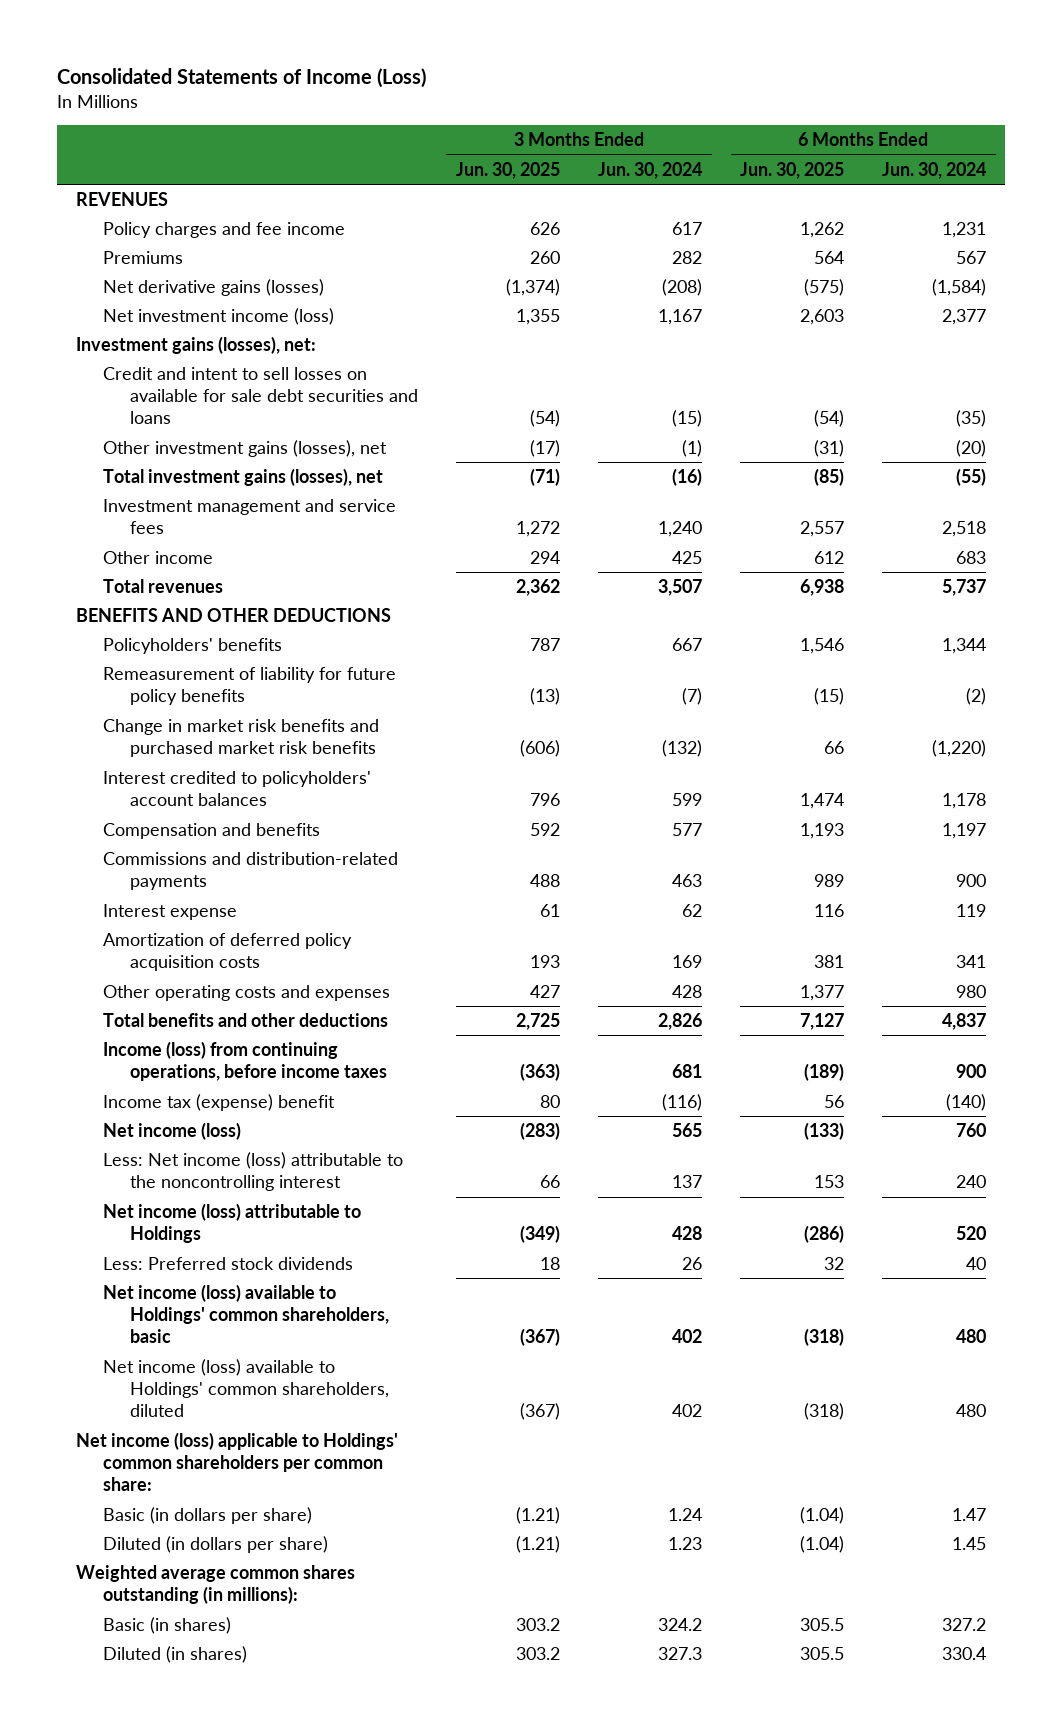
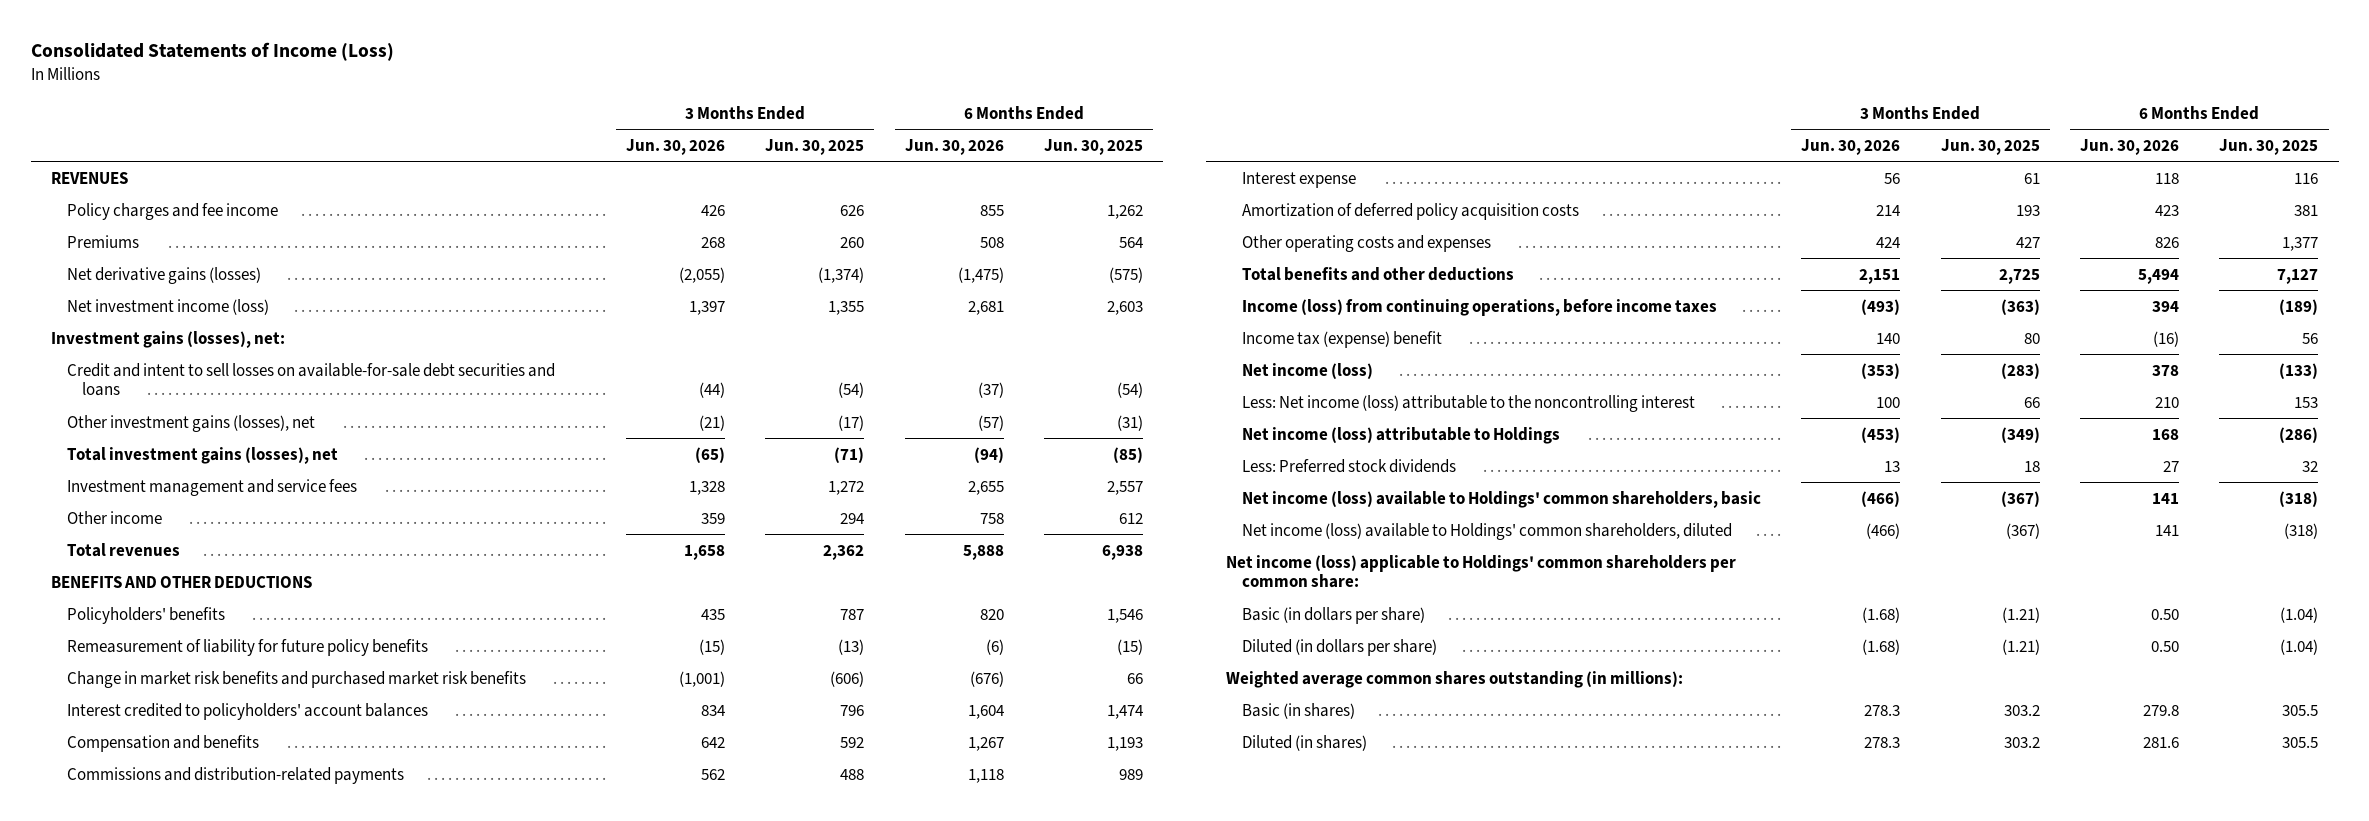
- | 3 Months Ended Jun. 30, 2025 | 3 Months Ended Jun. 30, 2024 | 6 Months Ended Jun. 30, 2025 | 6 Months Ended Jun. 30, 2024
+ | 3 Months Ended Jun. 30, 2026 | 3 Months Ended Jun. 30, 2025 | 6 Months Ended Jun. 30, 2026 | 6 Months Ended Jun. 30, 2025
- Credit and intent to sell losses on available for sale debt securities and loans | (54) | (15) | (54) | (35)
+ Credit and intent to sell losses on available-for-sale debt securities and loans | (44) | (54) | (37) | (54)

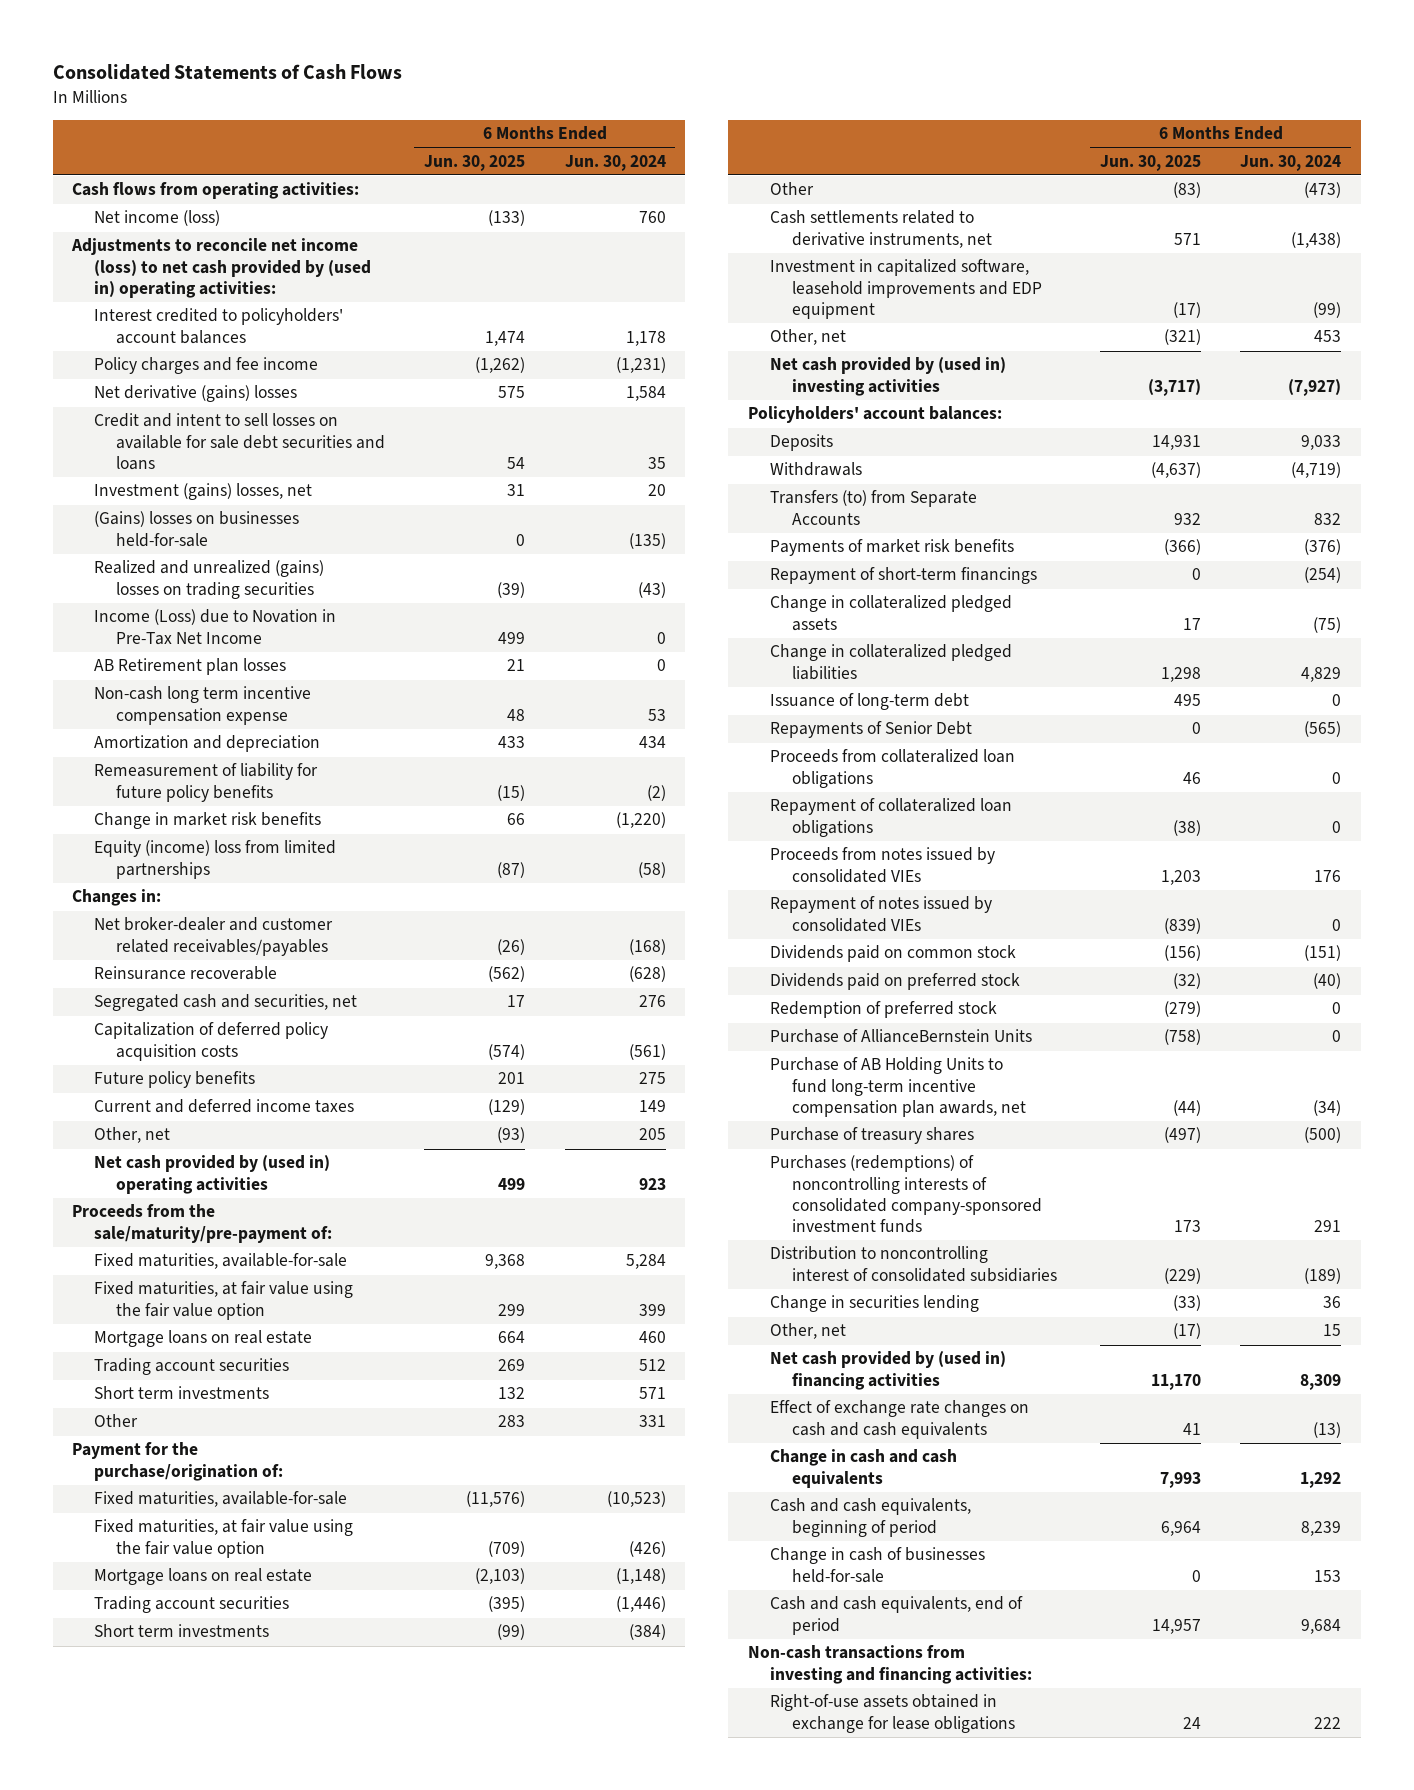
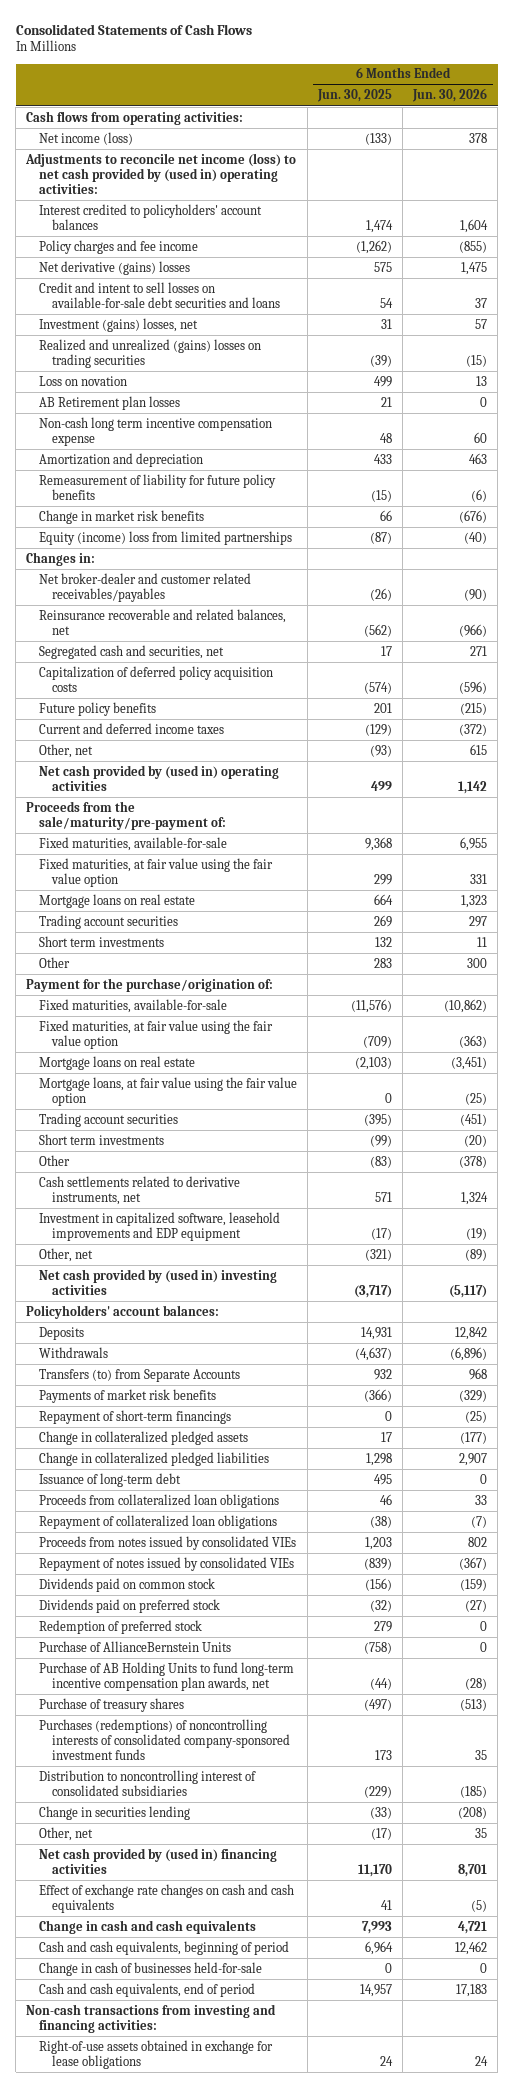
- | 6 Months Ended Jun. 30, 2025 | 6 Months Ended Jun. 30, 2024
+ | 6 Months Ended Jun. 30, 2025 | 6 Months Ended Jun. 30, 2026
- Credit and intent to sell losses on available for sale debt securities and loans | 54 | 35
+ Credit and intent to sell losses on available-for-sale debt securities and loans | 54 | 37
- (Gains) losses on businesses held-for-sale | 0 | (135)
- Income (Loss) due to Novation in Pre-Tax Net Income | 499 | 0
+ Loss on novation | 499 | 13
- Reinsurance recoverable | (562) | (628)
+ Reinsurance recoverable and related balances, net | (562) | (966)
+ Mortgage loans, at fair value using the fair value option | 0 | (25)
- Repayments of Senior Debt | 0 | (565)
- Redemption of preferred stock | (279) | 0
+ Redemption of preferred stock | 279 | 0

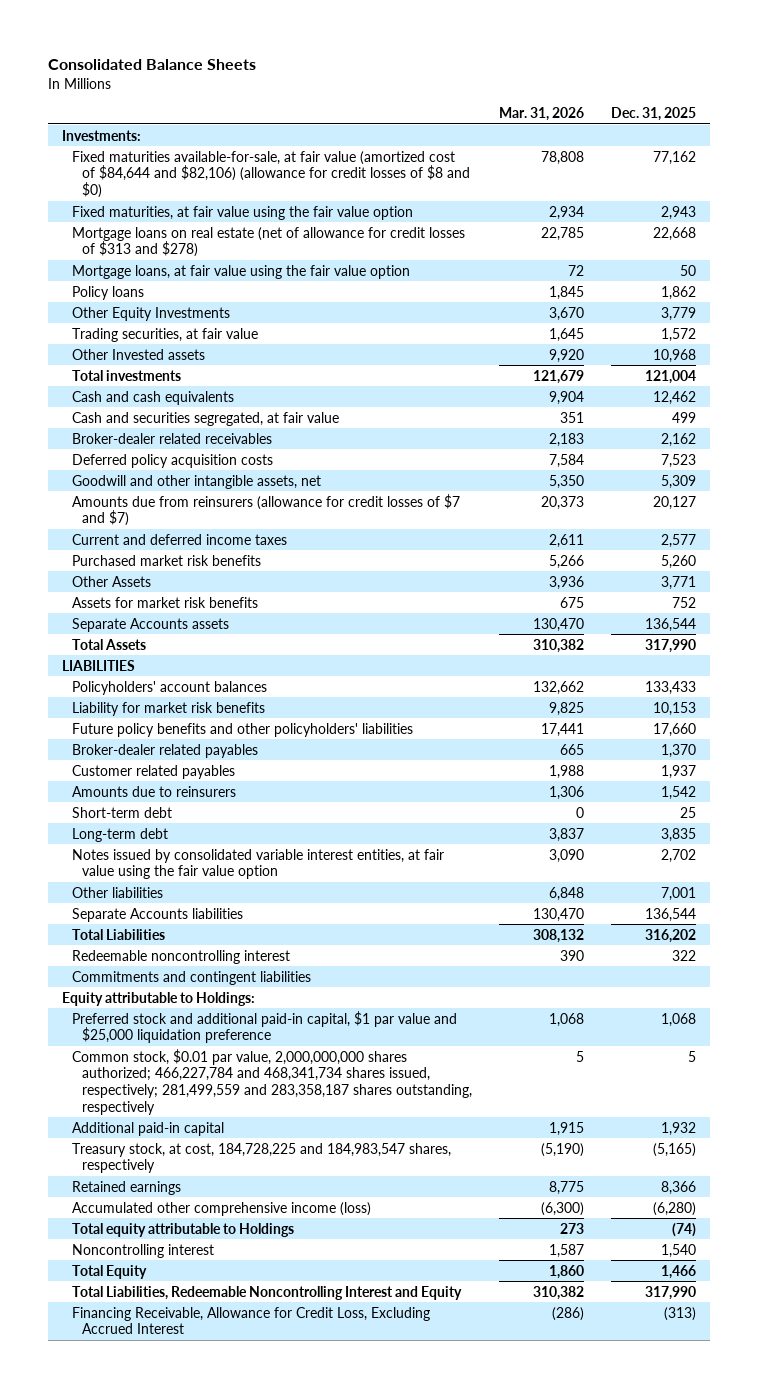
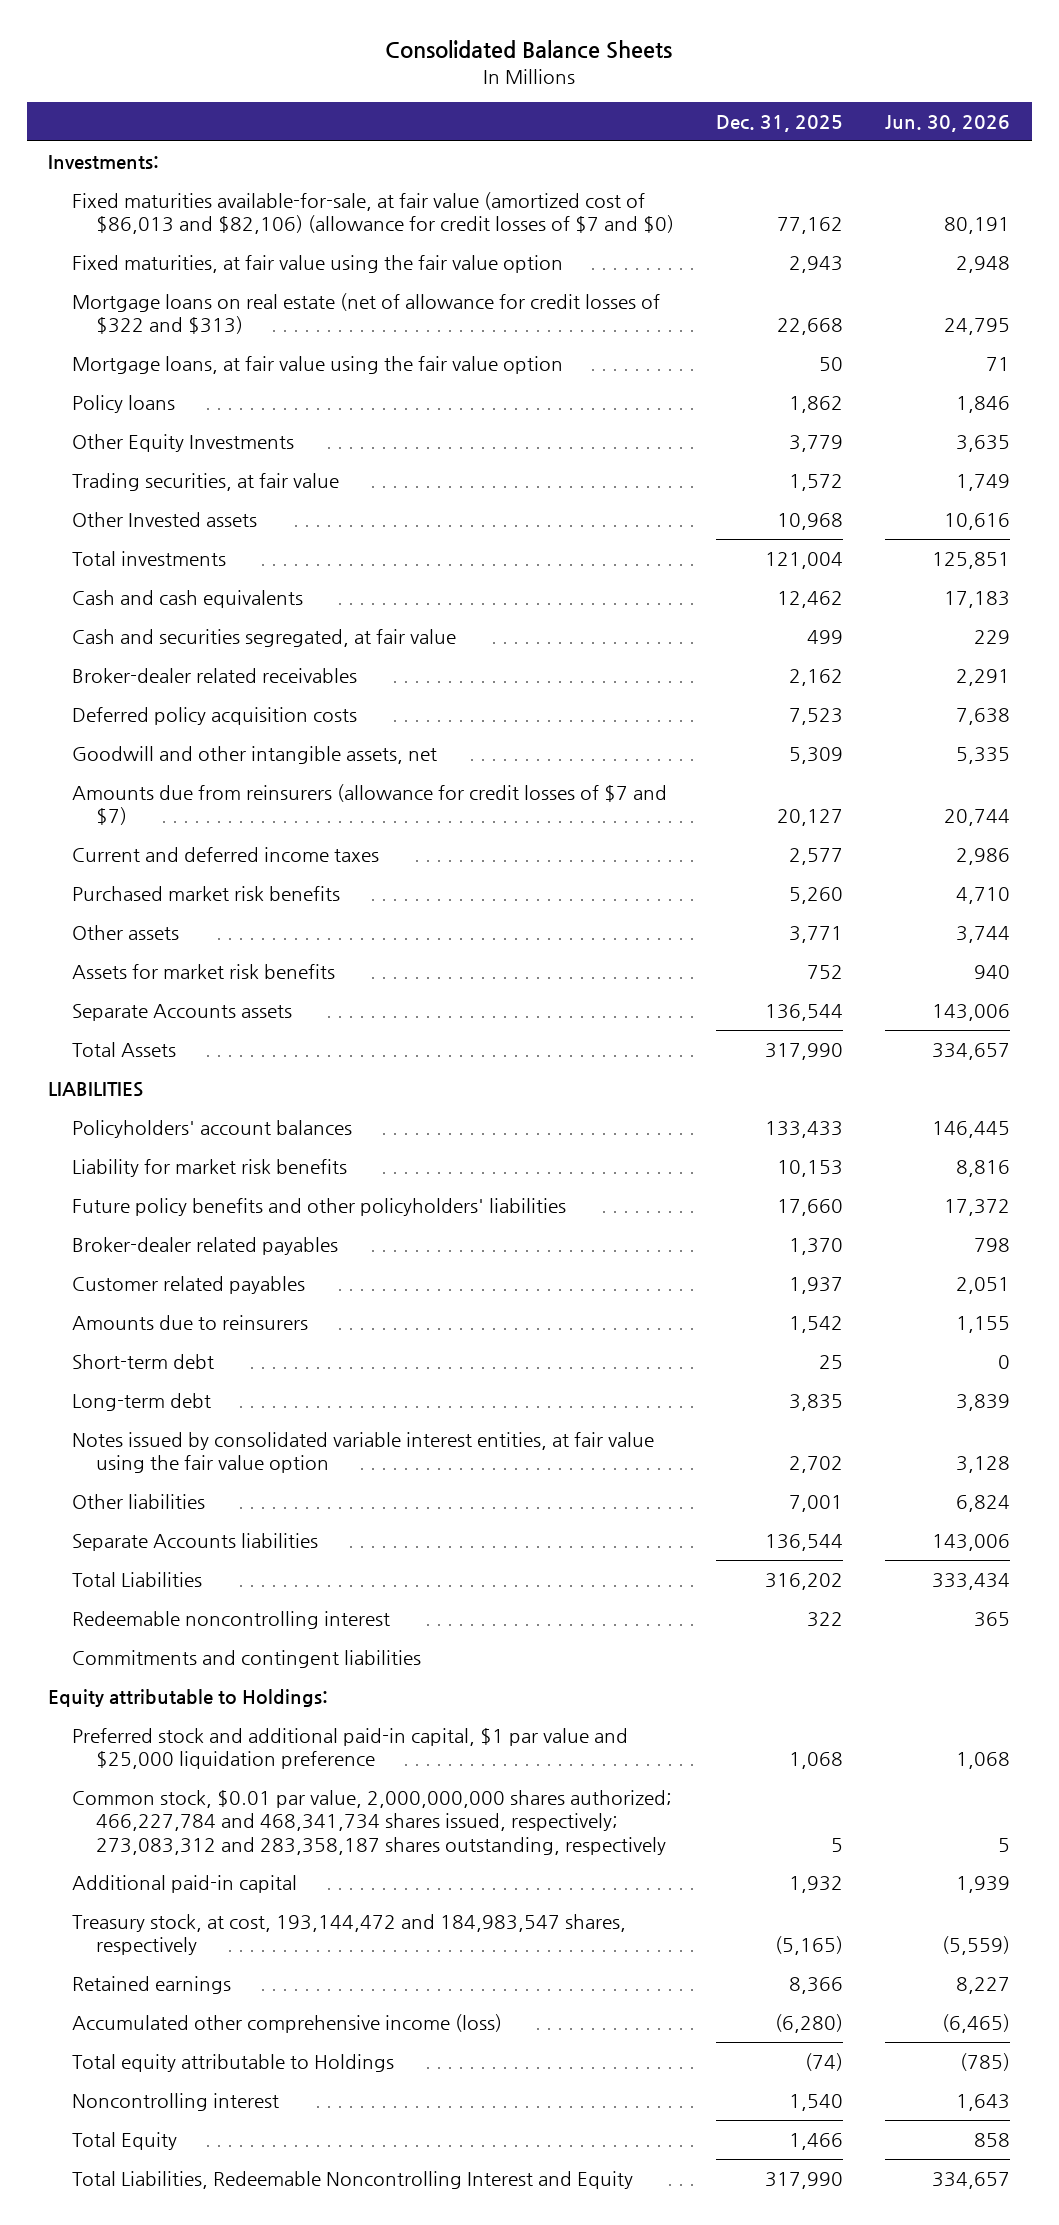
- | Mar. 31, 2026 | Dec. 31, 2025
+ | Dec. 31, 2025 | Jun. 30, 2026
- Fixed maturities available-for-sale, at fair value (amortized cost of $84,644 and $82,106) (allowance for credit losses of $8 and $0) | 78,808 | 77,162
+ Fixed maturities available-for-sale, at fair value (amortized cost of $86,013 and $82,106) (allowance for credit losses of $7 and $0) | 77,162 | 80,191
- Mortgage loans on real estate (net of allowance for credit losses of $313 and $278) | 22,785 | 22,668
+ Mortgage loans on real estate (net of allowance for credit losses of $322 and $313) | 22,668 | 24,795
- Other Assets | 3,936 | 3,771
+ Other assets | 3,771 | 3,744
- Common stock, $0.01 par value, 2,000,000,000 shares authorized; 466,227,784 and 468,341,734 shares issued, respectively; 281,499,559 and 283,358,187 shares outstanding, respectively | 5 | 5
+ Common stock, $0.01 par value, 2,000,000,000 shares authorized; 466,227,784 and 468,341,734 shares issued, respectively; 273,083,312 and 283,358,187 shares outstanding, respectively | 5 | 5
- Treasury stock, at cost, 184,728,225 and 184,983,547 shares, respectively | (5,190) | (5,165)
+ Treasury stock, at cost, 193,144,472 and 184,983,547 shares, respectively | (5,165) | (5,559)
- Financing Receivable, Allowance for Credit Loss, Excluding Accrued Interest | (286) | (313)

